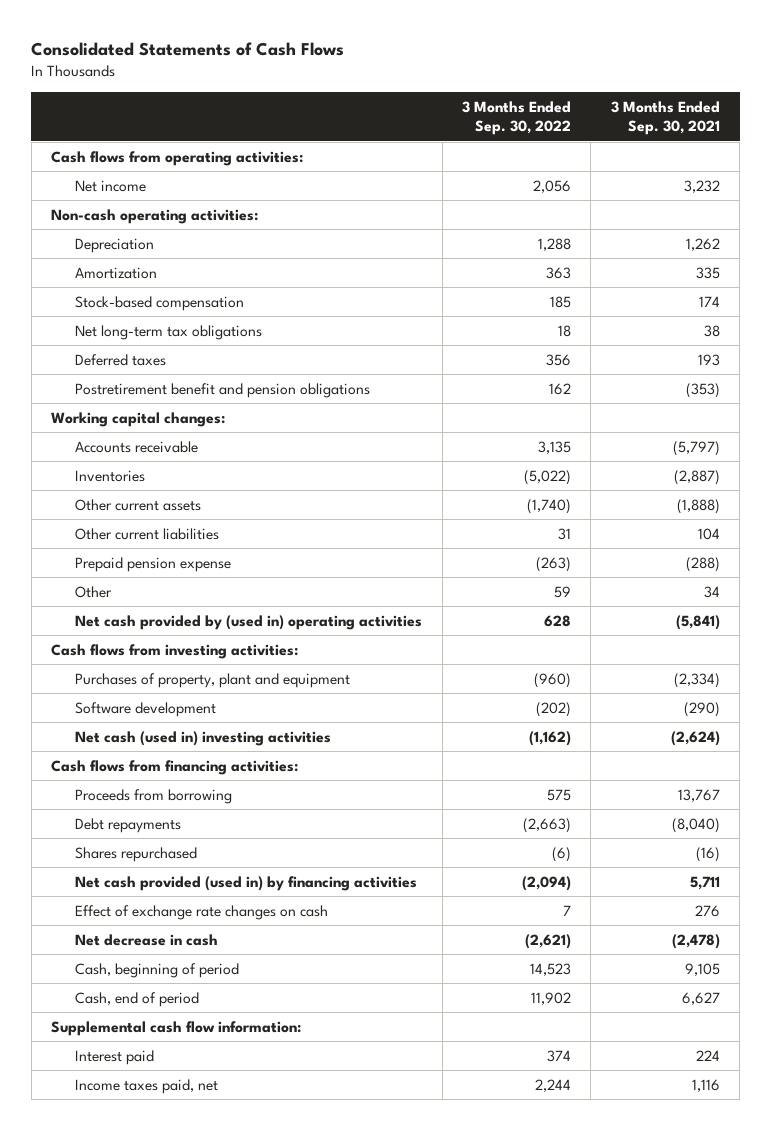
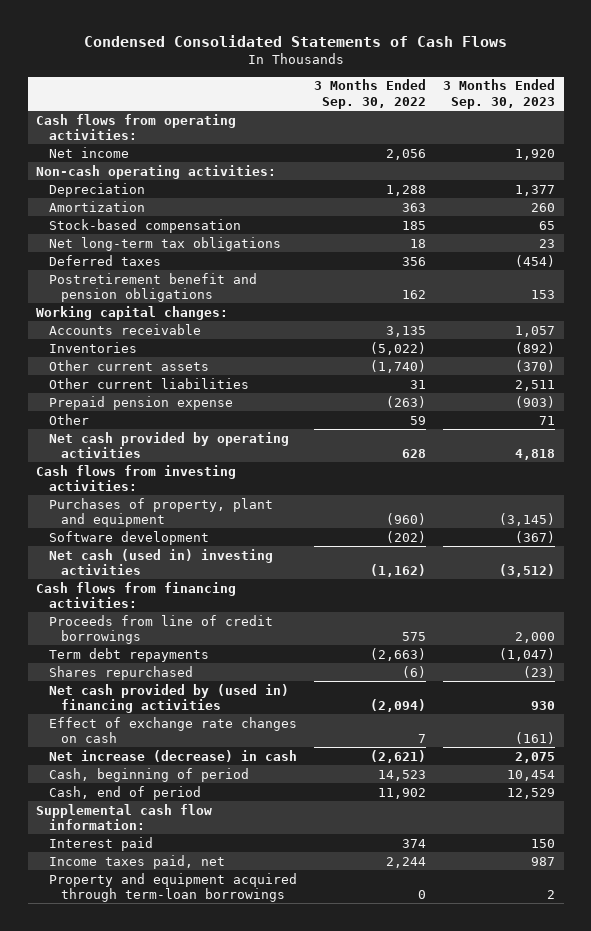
- Consolidated Statements of Cash Flows
+ Condensed Consolidated Statements of Cash Flows
- | 3 Months Ended Sep. 30, 2022 | 3 Months Ended Sep. 30, 2021
+ | 3 Months Ended Sep. 30, 2022 | 3 Months Ended Sep. 30, 2023
- Net cash provided by (used in) operating activities | 628 | (5,841)
+ Net cash provided by operating activities | 628 | 4,818
- Proceeds from borrowing | 575 | 13,767
- Debt repayments | (2,663) | (8,040)
+ Proceeds from line of credit borrowings | 575 | 2,000
+ Term debt repayments | (2,663) | (1,047)
- Net cash provided (used in) by financing activities | (2,094) | 5,711
+ Net cash provided by (used in) financing activities | (2,094) | 930
- Net decrease in cash | (2,621) | (2,478)
+ Net increase (decrease) in cash | (2,621) | 2,075
+ Property and equipment acquired through term-loan borrowings | 0 | 2

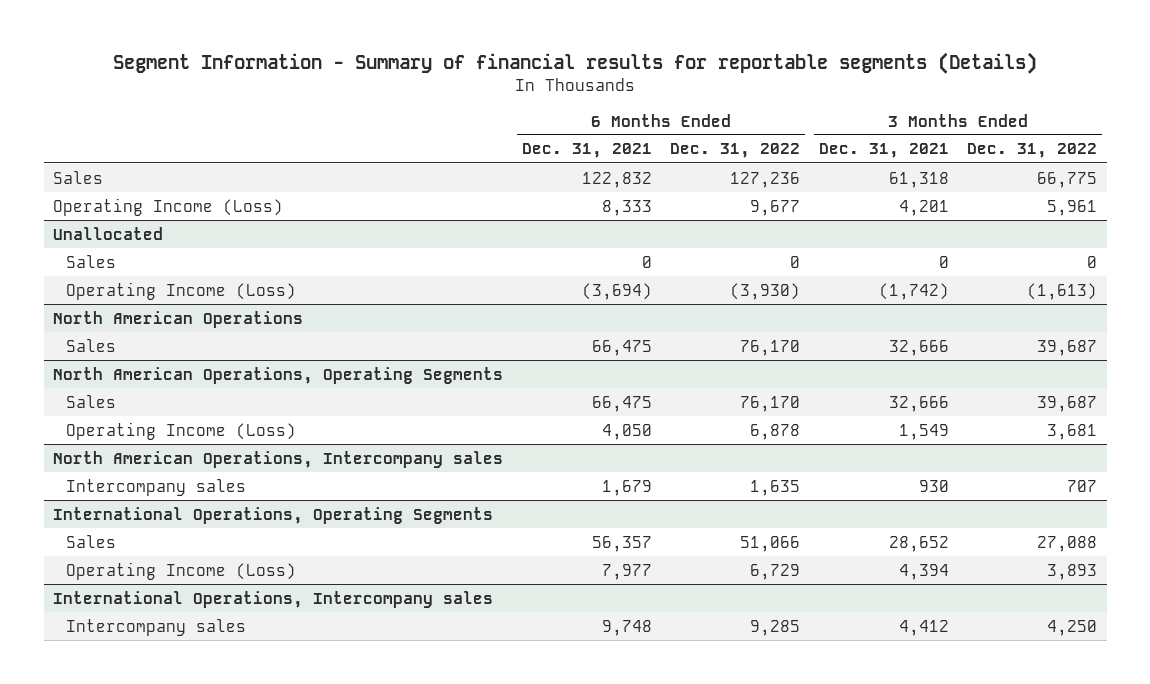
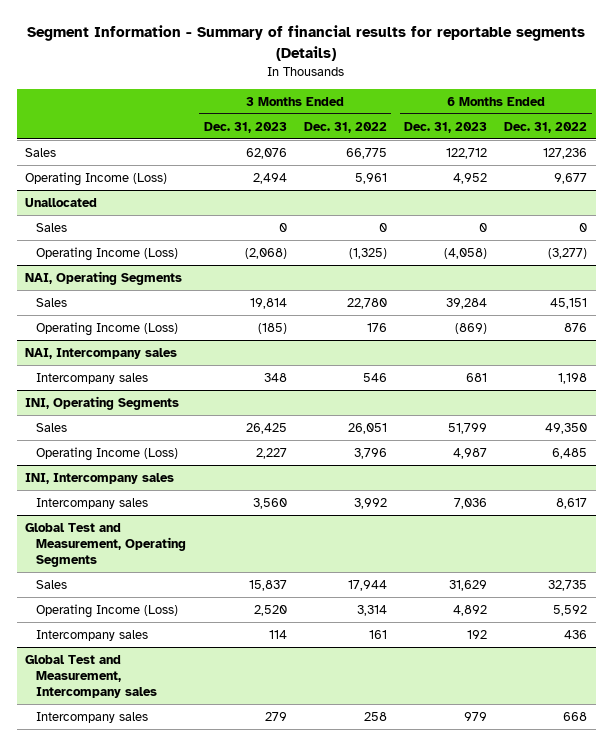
- | 6 Months Ended Dec. 31, 2021 | 6 Months Ended Dec. 31, 2022 | 3 Months Ended Dec. 31, 2021 | 3 Months Ended Dec. 31, 2022
+ | 3 Months Ended Dec. 31, 2023 | 3 Months Ended Dec. 31, 2022 | 6 Months Ended Dec. 31, 2023 | 6 Months Ended Dec. 31, 2022
@ Unallocated
- Operating Income (Loss) | (3,694) | (3,930) | (1,742) | (1,613)
- North American Operations
- Sales | 66,475 | 76,170 | 32,666 | 39,687
- North American Operations, Operating Segments
- Sales | 66,475 | 76,170 | 32,666 | 39,687
- Operating Income (Loss) | 4,050 | 6,878 | 1,549 | 3,681
- North American Operations, Intercompany sales
- Intercompany sales | 1,679 | 1,635 | 930 | 707
- International Operations, Operating Segments
- Sales | 56,357 | 51,066 | 28,652 | 27,088
- Operating Income (Loss) | 7,977 | 6,729 | 4,394 | 3,893
- International Operations, Intercompany sales
- Intercompany sales | 9,748 | 9,285 | 4,412 | 4,250
@ Unallocated
+ Operating Income (Loss) | (2,068) | (1,325) | (4,058) | (3,277)
+ NAI, Operating Segments
+ Sales | 19,814 | 22,780 | 39,284 | 45,151
+ Operating Income (Loss) | (185) | 176 | (869) | 876
+ NAI, Intercompany sales
+ Intercompany sales | 348 | 546 | 681 | 1,198
+ INI, Operating Segments
+ Sales | 26,425 | 26,051 | 51,799 | 49,350
+ Operating Income (Loss) | 2,227 | 3,796 | 4,987 | 6,485
+ INI, Intercompany sales
+ Intercompany sales | 3,560 | 3,992 | 7,036 | 8,617
+ Global Test and Measurement, Operating Segments
+ Sales | 15,837 | 17,944 | 31,629 | 32,735
+ Operating Income (Loss) | 2,520 | 3,314 | 4,892 | 5,592
+ Intercompany sales | 114 | 161 | 192 | 436
+ Global Test and Measurement, Intercompany sales
+ Intercompany sales | 279 | 258 | 979 | 668

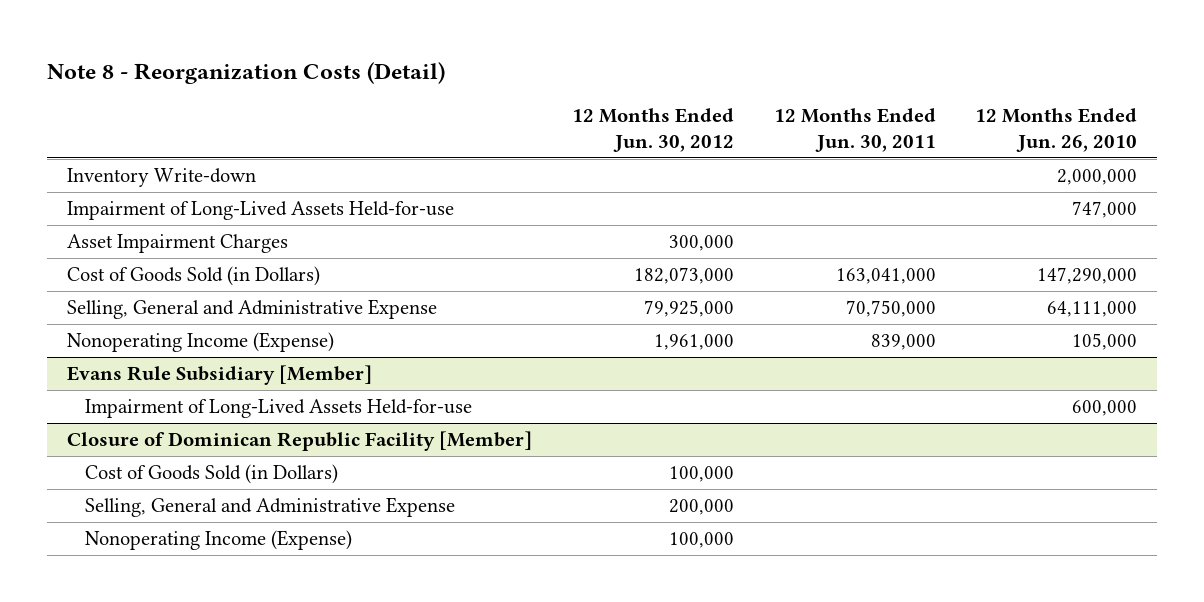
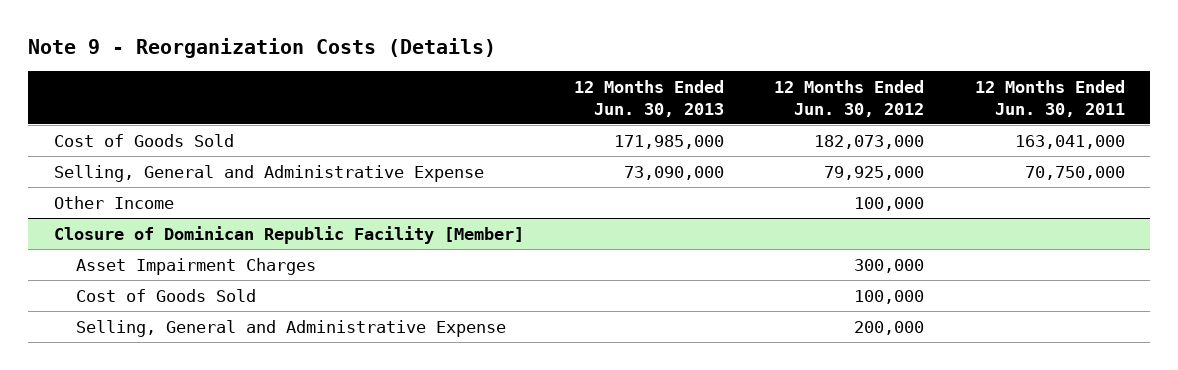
- Note 8 - Reorganization Costs (Detail)
+ Note 9 - Reorganization Costs (Details)
- | 12 Months Ended Jun. 30, 2012 | 12 Months Ended Jun. 30, 2011 | 12 Months Ended Jun. 26, 2010
+ | 12 Months Ended Jun. 30, 2013 | 12 Months Ended Jun. 30, 2012 | 12 Months Ended Jun. 30, 2011
- Inventory Write-down | | | 2,000,000
- Impairment of Long-Lived Assets Held-for-use | | | 747,000
- Asset Impairment Charges | 300,000 | |
- Cost of Goods Sold (in Dollars) | 182,073,000 | 163,041,000 | 147,290,000
+ Cost of Goods Sold | 171,985,000 | 182,073,000 | 163,041,000
- Nonoperating Income (Expense) | 1,961,000 | 839,000 | 105,000
- Evans Rule Subsidiary [Member]
- Impairment of Long-Lived Assets Held-for-use | | | 600,000
+ Other Income | | 100,000 |
@ Closure of Dominican Republic Facility [Member]
- Cost of Goods Sold (in Dollars) | 100,000 | |
+ Asset Impairment Charges | | 300,000 |
+ Cost of Goods Sold | | 100,000 |
- Nonoperating Income (Expense) | 100,000 | |

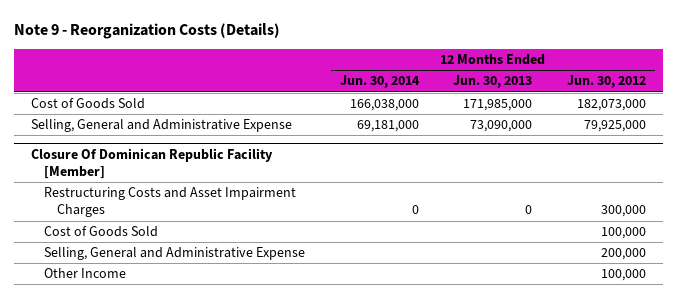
- | 12 Months Ended Jun. 30, 2013 | 12 Months Ended Jun. 30, 2012 | 12 Months Ended Jun. 30, 2011
+ | 12 Months Ended Jun. 30, 2014 | 12 Months Ended Jun. 30, 2013 | 12 Months Ended Jun. 30, 2012
- Other Income | | 100,000 |
- Closure of Dominican Republic Facility [Member]
- Asset Impairment Charges | | 300,000 |
+ Closure Of Dominican Republic Facility [Member]
+ Restructuring Costs and Asset Impairment Charges | 0 | 0 | 300,000
+ Other Income | | | 100,000

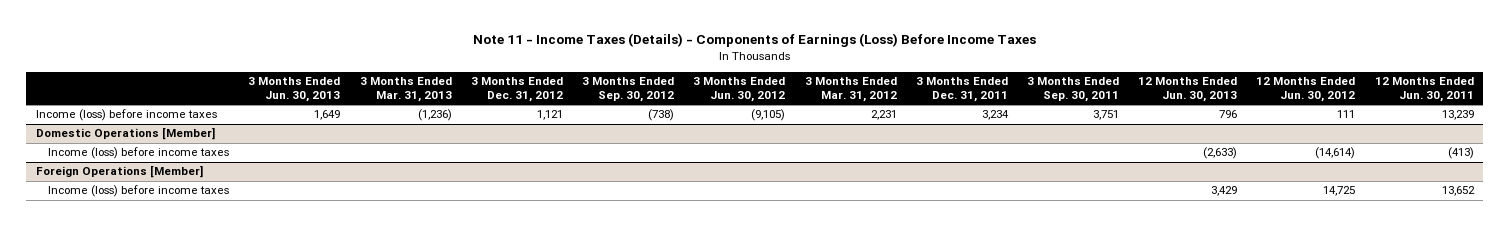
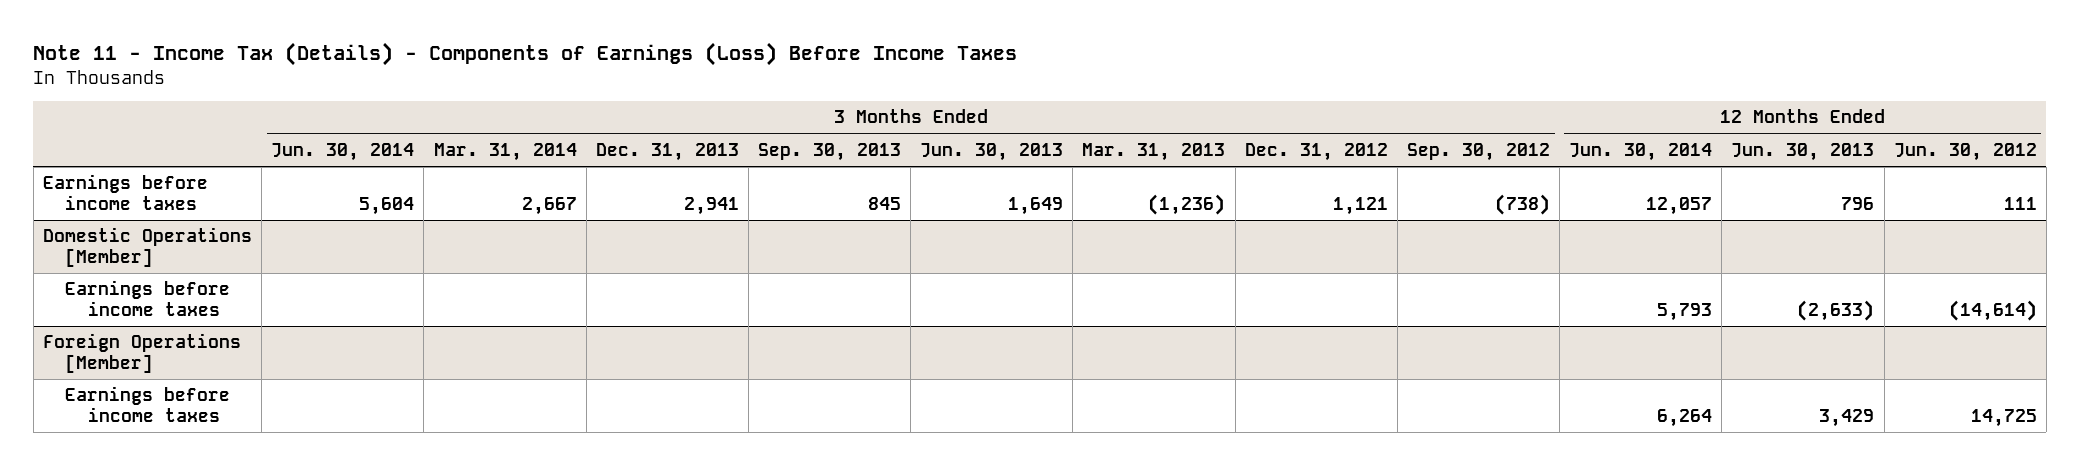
- Note 11 - Income Taxes (Details) - Components of Earnings (Loss) Before Income Taxes
+ Note 11 - Income Tax (Details) - Components of Earnings (Loss) Before Income Taxes
- | 3 Months Ended Jun. 30, 2013 | 3 Months Ended Mar. 31, 2013 | 3 Months Ended Dec. 31, 2012 | 3 Months Ended Sep. 30, 2012 | 3 Months Ended Jun. 30, 2012 | 3 Months Ended Mar. 31, 2012 | 3 Months Ended Dec. 31, 2011 | 3 Months Ended Sep. 30, 2011 | 12 Months Ended Jun. 30, 2013 | 12 Months Ended Jun. 30, 2012 | 12 Months Ended Jun. 30, 2011
+ | 3 Months Ended Jun. 30, 2014 | 3 Months Ended Mar. 31, 2014 | 3 Months Ended Dec. 31, 2013 | 3 Months Ended Sep. 30, 2013 | 3 Months Ended Jun. 30, 2013 | 3 Months Ended Mar. 31, 2013 | 3 Months Ended Dec. 31, 2012 | 3 Months Ended Sep. 30, 2012 | 12 Months Ended Jun. 30, 2014 | 12 Months Ended Jun. 30, 2013 | 12 Months Ended Jun. 30, 2012
- Income (loss) before income taxes | 1,649 | (1,236) | 1,121 | (738) | (9,105) | 2,231 | 3,234 | 3,751 | 796 | 111 | 13,239
+ Earnings before income taxes | 5,604 | 2,667 | 2,941 | 845 | 1,649 | (1,236) | 1,121 | (738) | 12,057 | 796 | 111
@ Domestic Operations [Member]
- Income (loss) before income taxes | | | | | | | | | (2,633) | (14,614) | (413)
+ Earnings before income taxes | | | | | | | | | 5,793 | (2,633) | (14,614)
@ Foreign Operations [Member]
- Income (loss) before income taxes | | | | | | | | | 3,429 | 14,725 | 13,652
+ Earnings before income taxes | | | | | | | | | 6,264 | 3,429 | 14,725

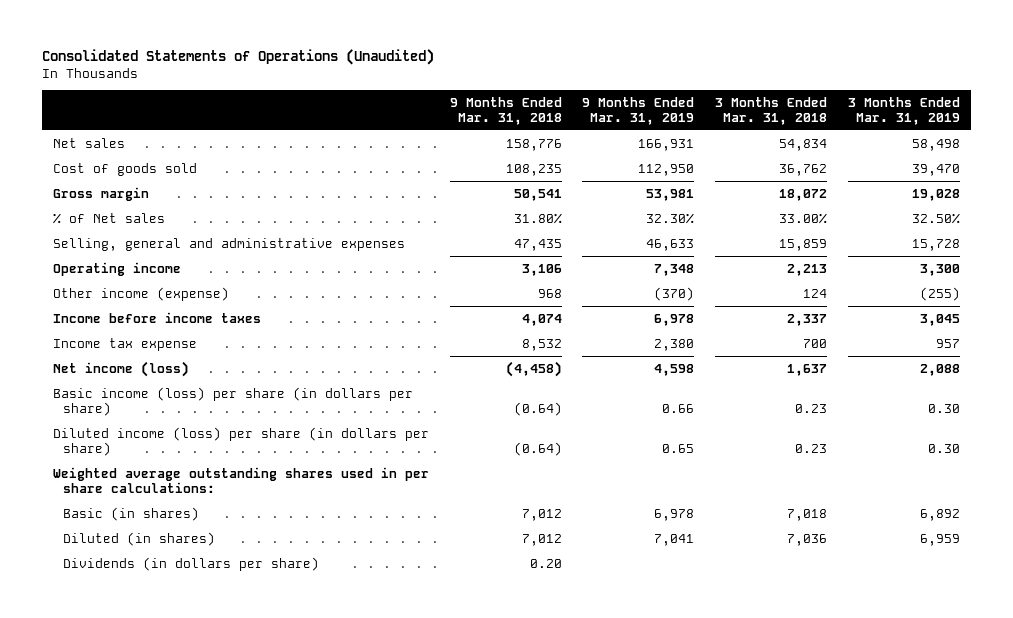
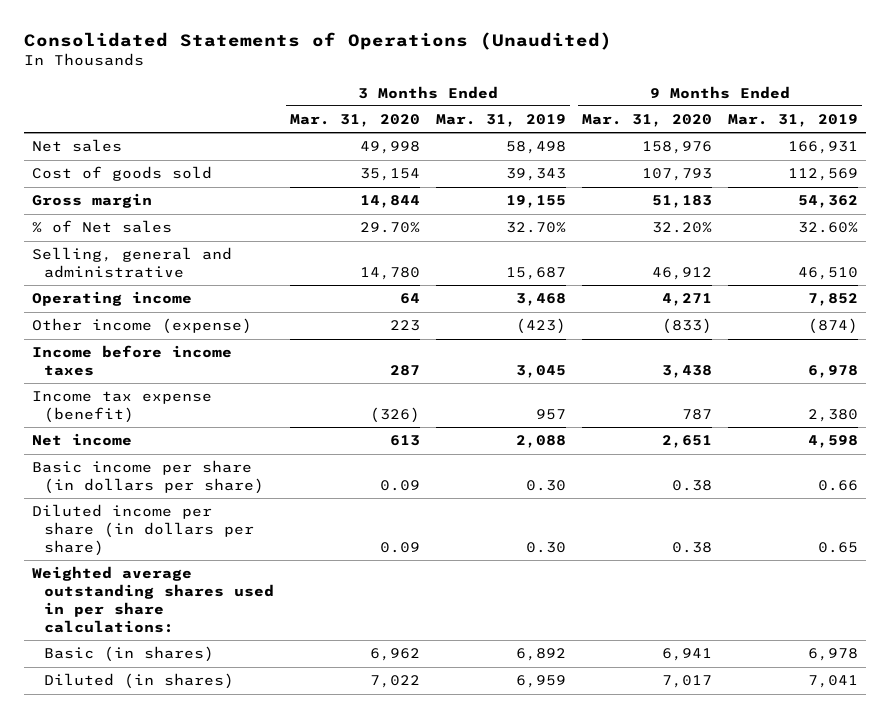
- | 9 Months Ended Mar. 31, 2018 | 9 Months Ended Mar. 31, 2019 | 3 Months Ended Mar. 31, 2018 | 3 Months Ended Mar. 31, 2019
+ | 3 Months Ended Mar. 31, 2020 | 3 Months Ended Mar. 31, 2019 | 9 Months Ended Mar. 31, 2020 | 9 Months Ended Mar. 31, 2019
- Cost of goods sold | 108,235 | 112,950 | 36,762 | 39,470
- Gross margin | 50,541 | 53,981 | 18,072 | 19,028
- % of Net sales | 31.80% | 32.30% | 33.00% | 32.50%
- Selling, general and administrative expenses | 47,435 | 46,633 | 15,859 | 15,728
- Operating income | 3,106 | 7,348 | 2,213 | 3,300
- Other income (expense) | 968 | (370) | 124 | (255)
+ Cost of goods sold | 35,154 | 39,343 | 107,793 | 112,569
+ Gross margin | 14,844 | 19,155 | 51,183 | 54,362
+ % of Net sales | 29.70% | 32.70% | 32.20% | 32.60%
+ Selling, general and administrative | 14,780 | 15,687 | 46,912 | 46,510
+ Operating income | 64 | 3,468 | 4,271 | 7,852
+ Other income (expense) | 223 | (423) | (833) | (874)
- Income tax expense | 8,532 | 2,380 | 700 | 957
- Net income (loss) | (4,458) | 4,598 | 1,637 | 2,088
- Basic income (loss) per share (in dollars per share) | (0.64) | 0.66 | 0.23 | 0.30
- Diluted income (loss) per share (in dollars per share) | (0.64) | 0.65 | 0.23 | 0.30
+ Income tax expense (benefit) | (326) | 957 | 787 | 2,380
+ Net income | 613 | 2,088 | 2,651 | 4,598
+ Basic income per share (in dollars per share) | 0.09 | 0.30 | 0.38 | 0.66
+ Diluted income per share (in dollars per share) | 0.09 | 0.30 | 0.38 | 0.65
- Dividends (in dollars per share) | 0.20 | | |

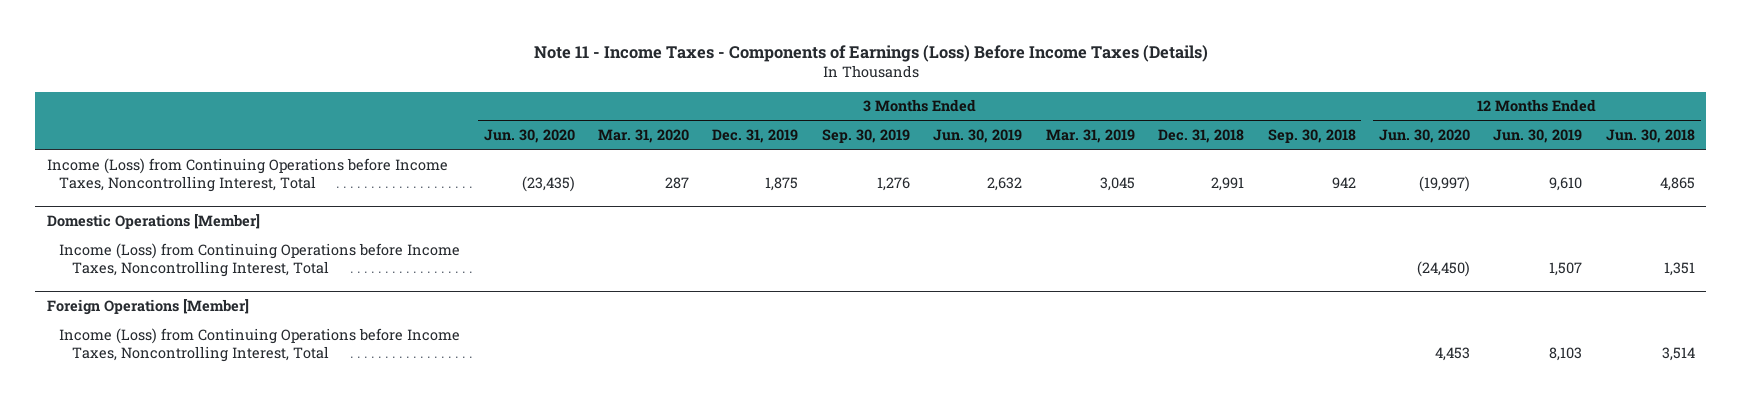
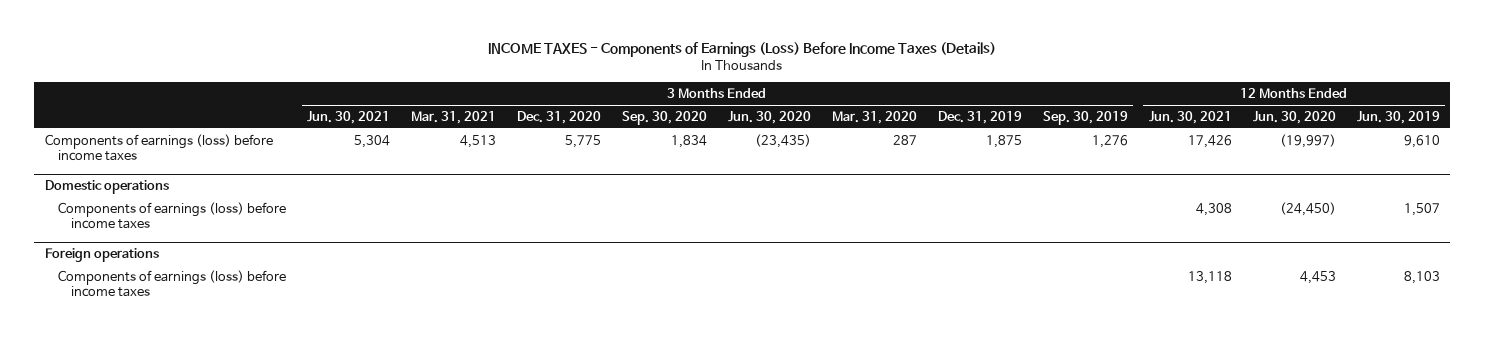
- Note 11 - Income Taxes - Components of Earnings (Loss) Before Income Taxes (Details)
+ INCOME TAXES - Components of Earnings (Loss) Before Income Taxes (Details)
- | 3 Months Ended Jun. 30, 2020 | 3 Months Ended Mar. 31, 2020 | 3 Months Ended Dec. 31, 2019 | 3 Months Ended Sep. 30, 2019 | 3 Months Ended Jun. 30, 2019 | 3 Months Ended Mar. 31, 2019 | 3 Months Ended Dec. 31, 2018 | 3 Months Ended Sep. 30, 2018 | 12 Months Ended Jun. 30, 2020 | 12 Months Ended Jun. 30, 2019 | 12 Months Ended Jun. 30, 2018
+ | 3 Months Ended Jun. 30, 2021 | 3 Months Ended Mar. 31, 2021 | 3 Months Ended Dec. 31, 2020 | 3 Months Ended Sep. 30, 2020 | 3 Months Ended Jun. 30, 2020 | 3 Months Ended Mar. 31, 2020 | 3 Months Ended Dec. 31, 2019 | 3 Months Ended Sep. 30, 2019 | 12 Months Ended Jun. 30, 2021 | 12 Months Ended Jun. 30, 2020 | 12 Months Ended Jun. 30, 2019
- Income (Loss) from Continuing Operations before Income Taxes, Noncontrolling Interest, Total | (23,435) | 287 | 1,875 | 1,276 | 2,632 | 3,045 | 2,991 | 942 | (19,997) | 9,610 | 4,865
- Domestic Operations [Member]
- Income (Loss) from Continuing Operations before Income Taxes, Noncontrolling Interest, Total | | | | | | | | | (24,450) | 1,507 | 1,351
- Foreign Operations [Member]
- Income (Loss) from Continuing Operations before Income Taxes, Noncontrolling Interest, Total | | | | | | | | | 4,453 | 8,103 | 3,514
+ Components of earnings (loss) before income taxes | 5,304 | 4,513 | 5,775 | 1,834 | (23,435) | 287 | 1,875 | 1,276 | 17,426 | (19,997) | 9,610
+ Domestic operations
+ Components of earnings (loss) before income taxes | | | | | | | | | 4,308 | (24,450) | 1,507
+ Foreign operations
+ Components of earnings (loss) before income taxes | | | | | | | | | 13,118 | 4,453 | 8,103

